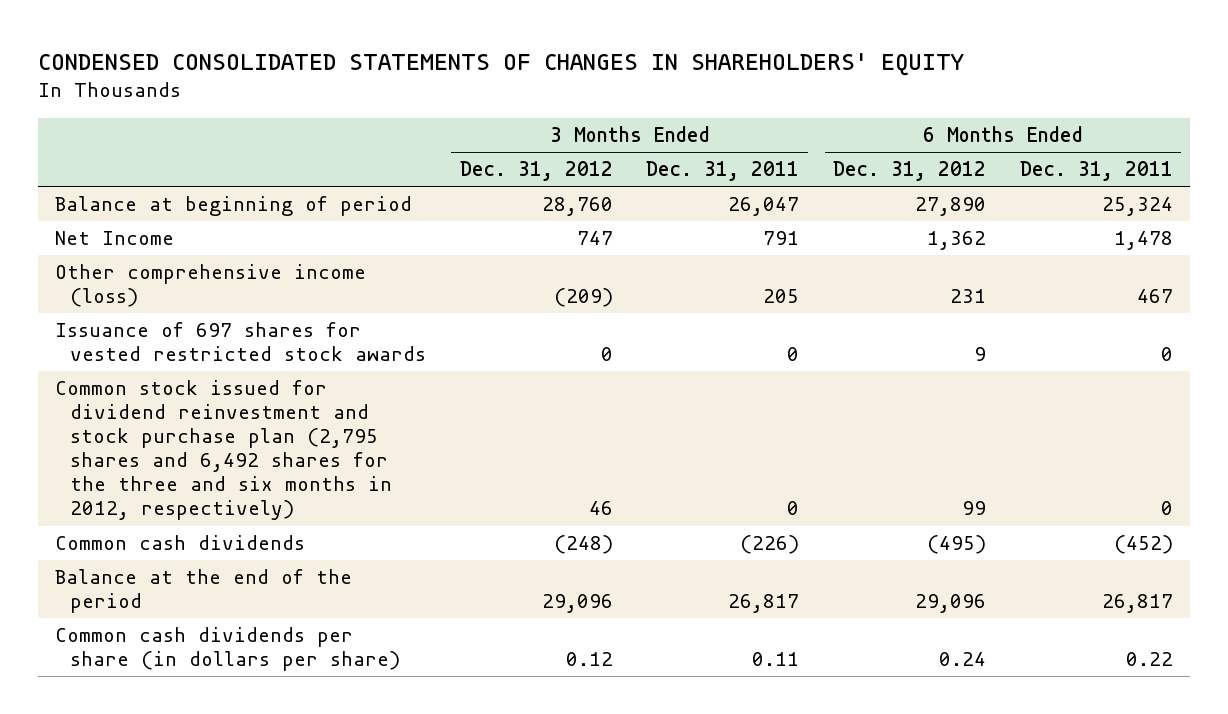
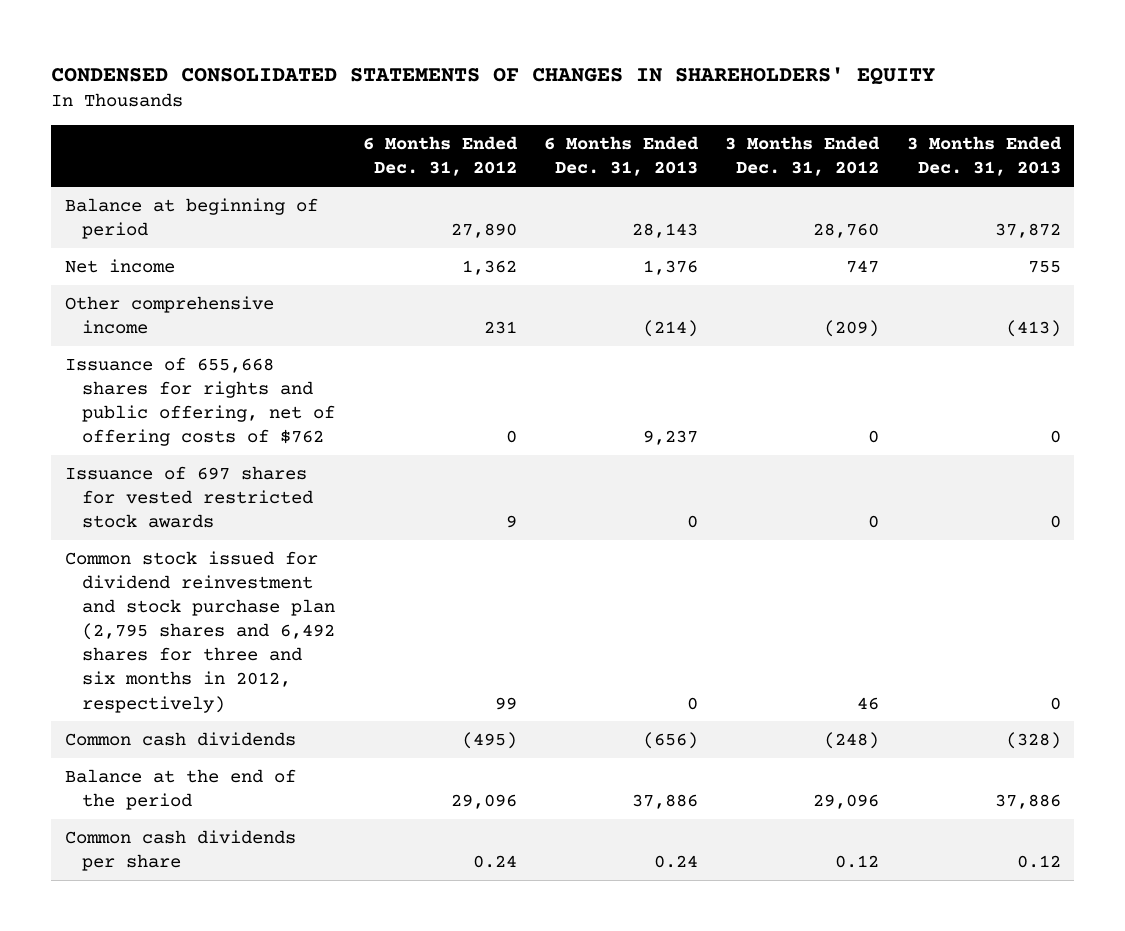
- | 3 Months Ended Dec. 31, 2012 | 3 Months Ended Dec. 31, 2011 | 6 Months Ended Dec. 31, 2012 | 6 Months Ended Dec. 31, 2011
+ | 6 Months Ended Dec. 31, 2012 | 6 Months Ended Dec. 31, 2013 | 3 Months Ended Dec. 31, 2012 | 3 Months Ended Dec. 31, 2013
- Net Income | 747 | 791 | 1,362 | 1,478
- Other comprehensive income (loss) | (209) | 205 | 231 | 467
+ Net income | 1,362 | 1,376 | 747 | 755
+ Other comprehensive income | 231 | (214) | (209) | (413)
+ Issuance of 655,668 shares for rights and public offering, net of offering costs of $762 | 0 | 9,237 | 0 | 0
- Common stock issued for dividend reinvestment and stock purchase plan (2,795 shares and 6,492 shares for the three and six months in 2012, respectively) | 46 | 0 | 99 | 0
+ Common stock issued for dividend reinvestment and stock purchase plan (2,795 shares and 6,492 shares for three and six months in 2012, respectively) | 99 | 0 | 46 | 0
- Common cash dividends per share (in dollars per share) | 0.12 | 0.11 | 0.24 | 0.22
+ Common cash dividends per share | 0.24 | 0.24 | 0.12 | 0.12

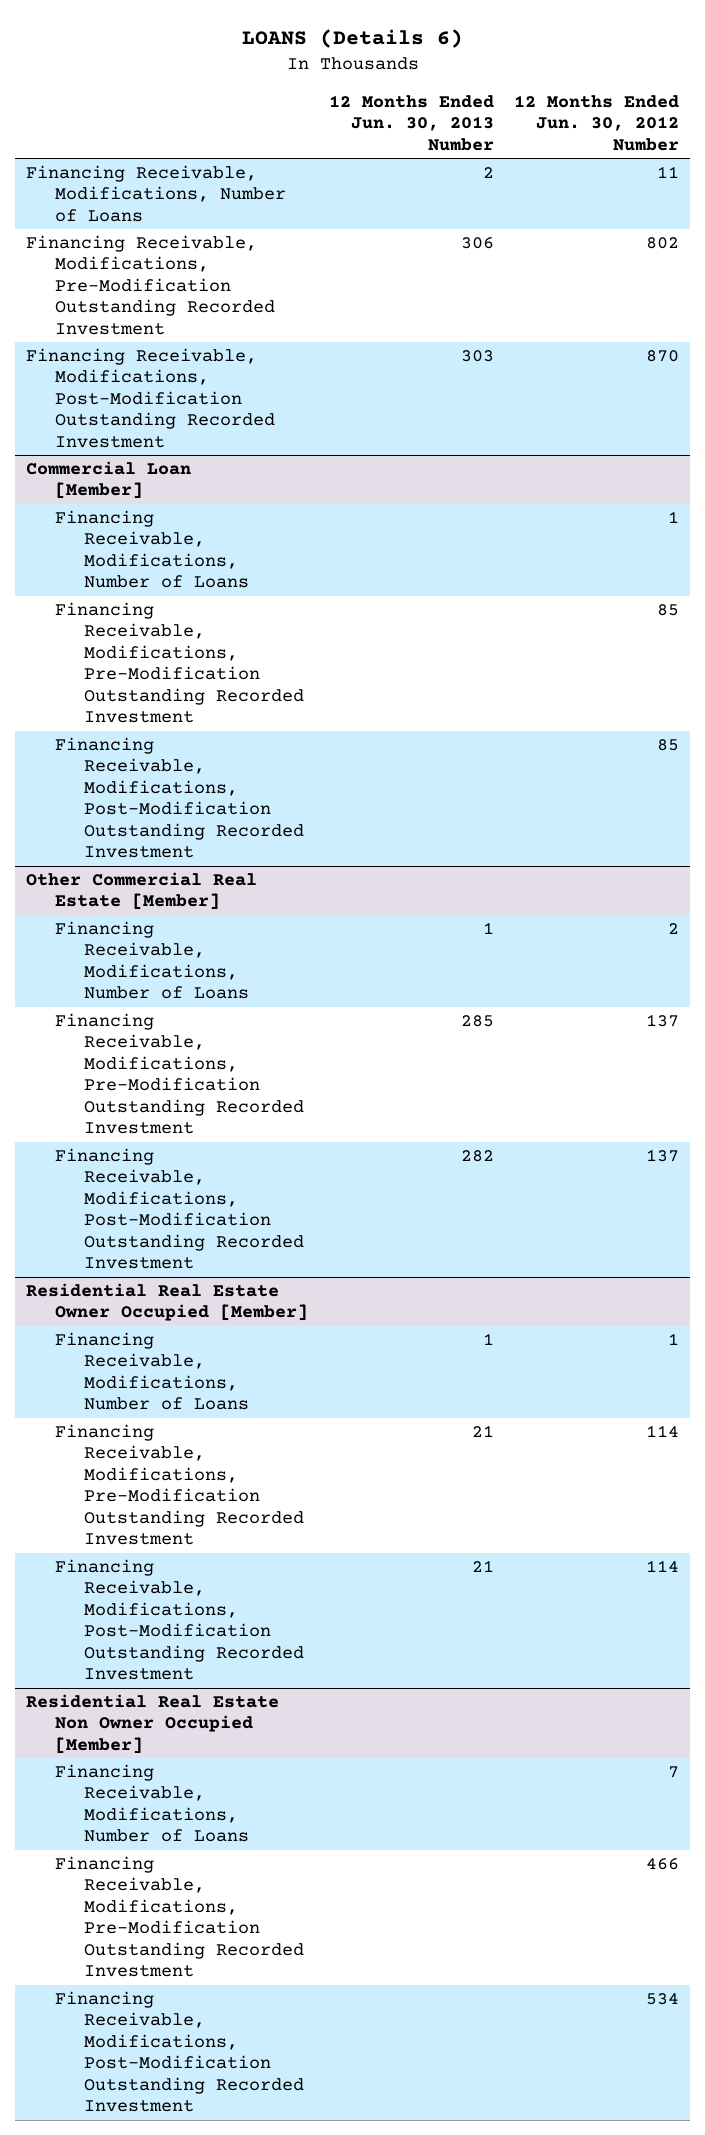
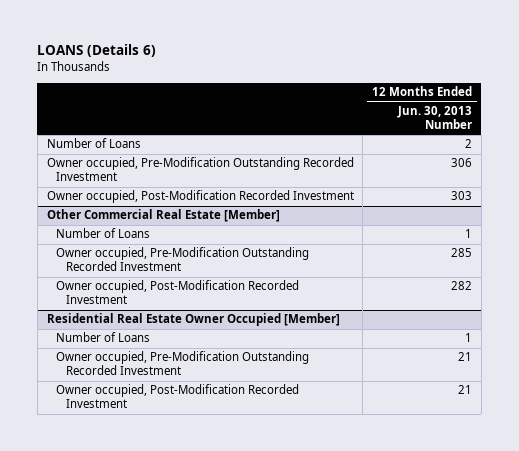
- | 12 Months Ended Jun. 30, 2013 Number | 12 Months Ended Jun. 30, 2012 Number
+ | 12 Months Ended Jun. 30, 2013 Number
- Financing Receivable, Modifications, Number of Loans | 2 | 11
- Financing Receivable, Modifications, Pre-Modification Outstanding Recorded Investment | 306 | 802
- Financing Receivable, Modifications, Post-Modification Outstanding Recorded Investment | 303 | 870
- Commercial Loan [Member]
- Financing Receivable, Modifications, Number of Loans | | 1
- Financing Receivable, Modifications, Pre-Modification Outstanding Recorded Investment | | 85
- Financing Receivable, Modifications, Post-Modification Outstanding Recorded Investment | | 85
+ Number of Loans | 2
+ Owner occupied, Pre-Modification Outstanding Recorded Investment | 306
+ Owner occupied, Post-Modification Recorded Investment | 303
@ Other Commercial Real Estate [Member]
- Financing Receivable, Modifications, Number of Loans | 1 | 2
- Financing Receivable, Modifications, Pre-Modification Outstanding Recorded Investment | 285 | 137
- Financing Receivable, Modifications, Post-Modification Outstanding Recorded Investment | 282 | 137
+ Number of Loans | 1
+ Owner occupied, Pre-Modification Outstanding Recorded Investment | 285
+ Owner occupied, Post-Modification Recorded Investment | 282
@ Residential Real Estate Owner Occupied [Member]
- Financing Receivable, Modifications, Number of Loans | 1 | 1
- Financing Receivable, Modifications, Pre-Modification Outstanding Recorded Investment | 21 | 114
- Financing Receivable, Modifications, Post-Modification Outstanding Recorded Investment | 21 | 114
- Residential Real Estate Non Owner Occupied [Member]
- Financing Receivable, Modifications, Number of Loans | | 7
- Financing Receivable, Modifications, Pre-Modification Outstanding Recorded Investment | | 466
- Financing Receivable, Modifications, Post-Modification Outstanding Recorded Investment | | 534
@ Residential Real Estate Owner Occupied [Member]
+ Number of Loans | 1
+ Owner occupied, Pre-Modification Outstanding Recorded Investment | 21
+ Owner occupied, Post-Modification Recorded Investment | 21

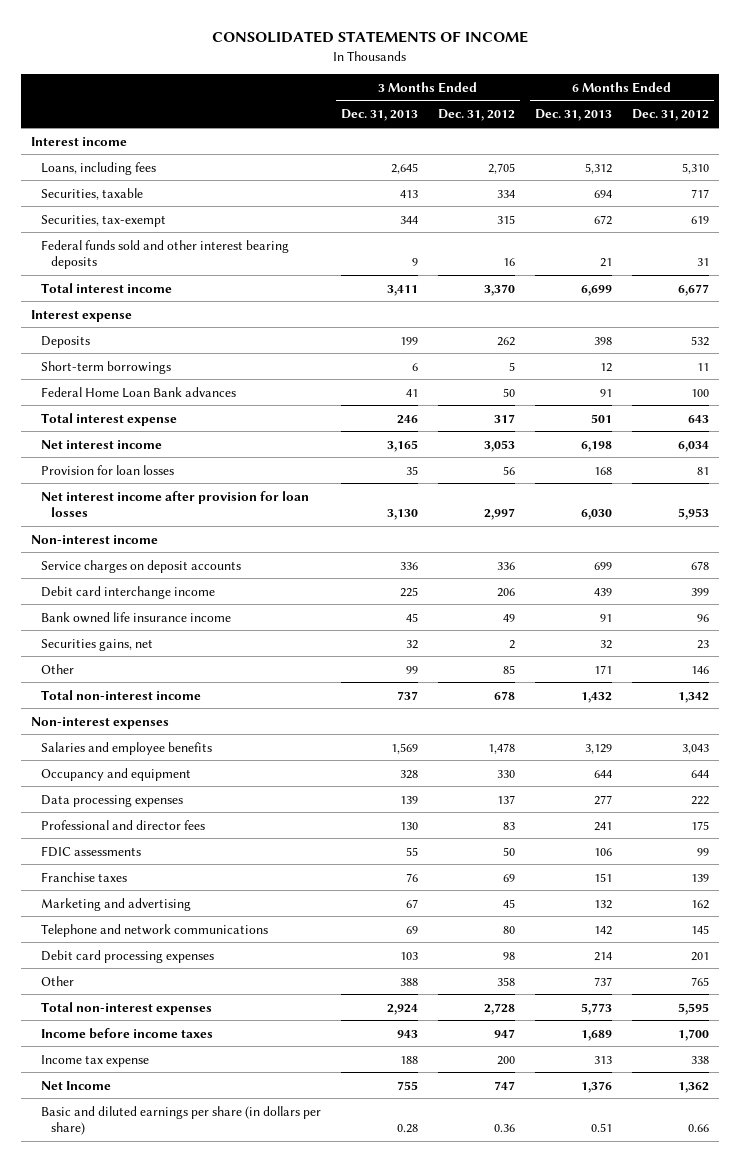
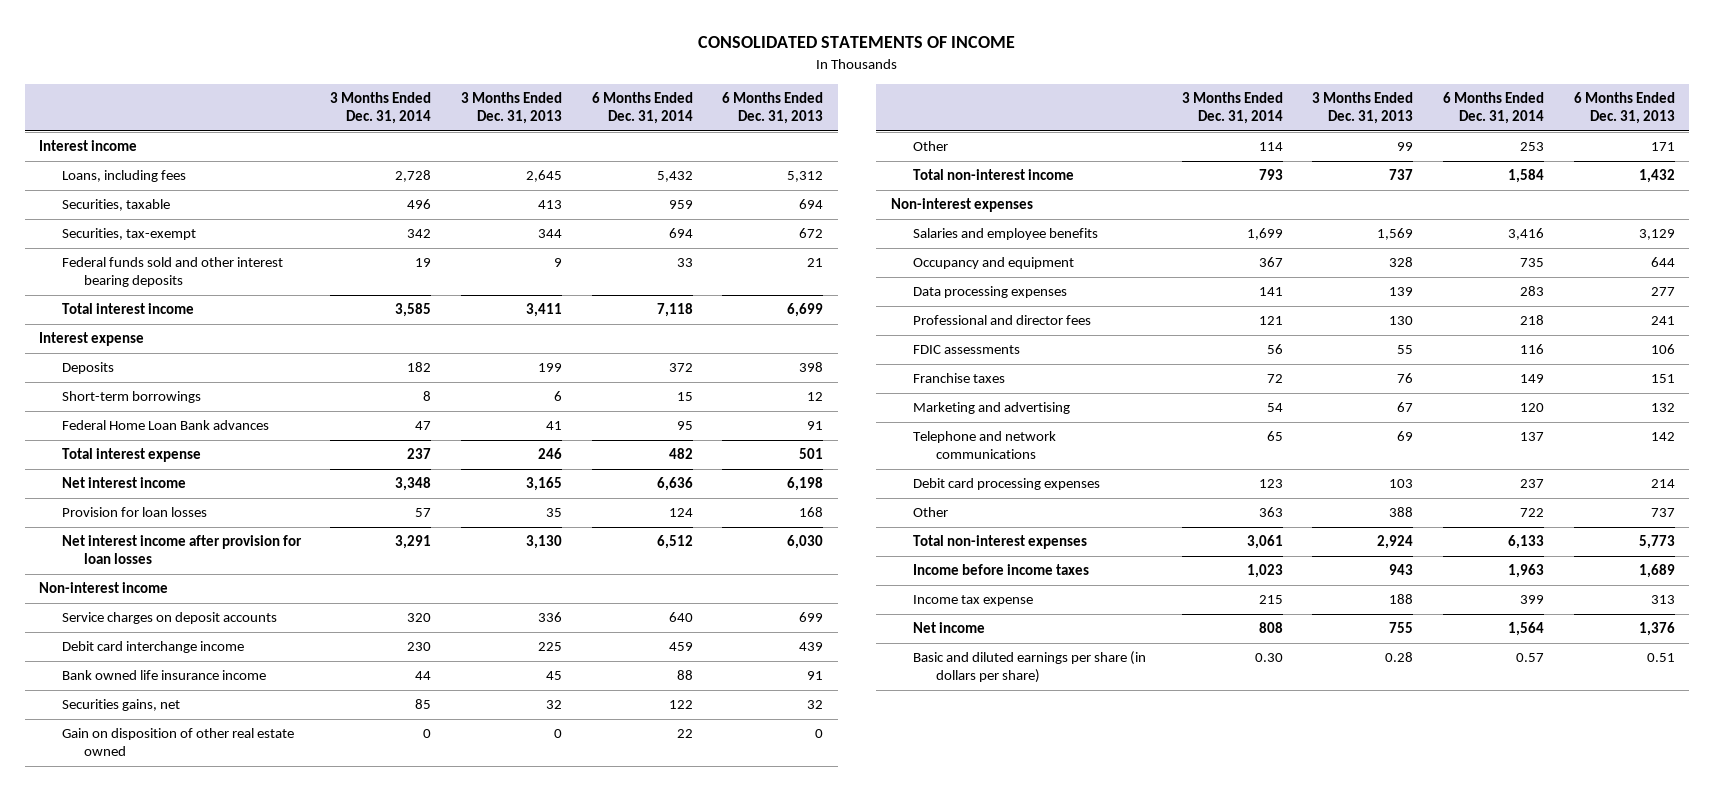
- | 3 Months Ended Dec. 31, 2013 | 3 Months Ended Dec. 31, 2012 | 6 Months Ended Dec. 31, 2013 | 6 Months Ended Dec. 31, 2012
+ | 3 Months Ended Dec. 31, 2014 | 3 Months Ended Dec. 31, 2013 | 6 Months Ended Dec. 31, 2014 | 6 Months Ended Dec. 31, 2013
+ Gain on disposition of other real estate owned | 0 | 0 | 22 | 0
- Net Income | 755 | 747 | 1,376 | 1,362
+ Net income | 808 | 755 | 1,564 | 1,376

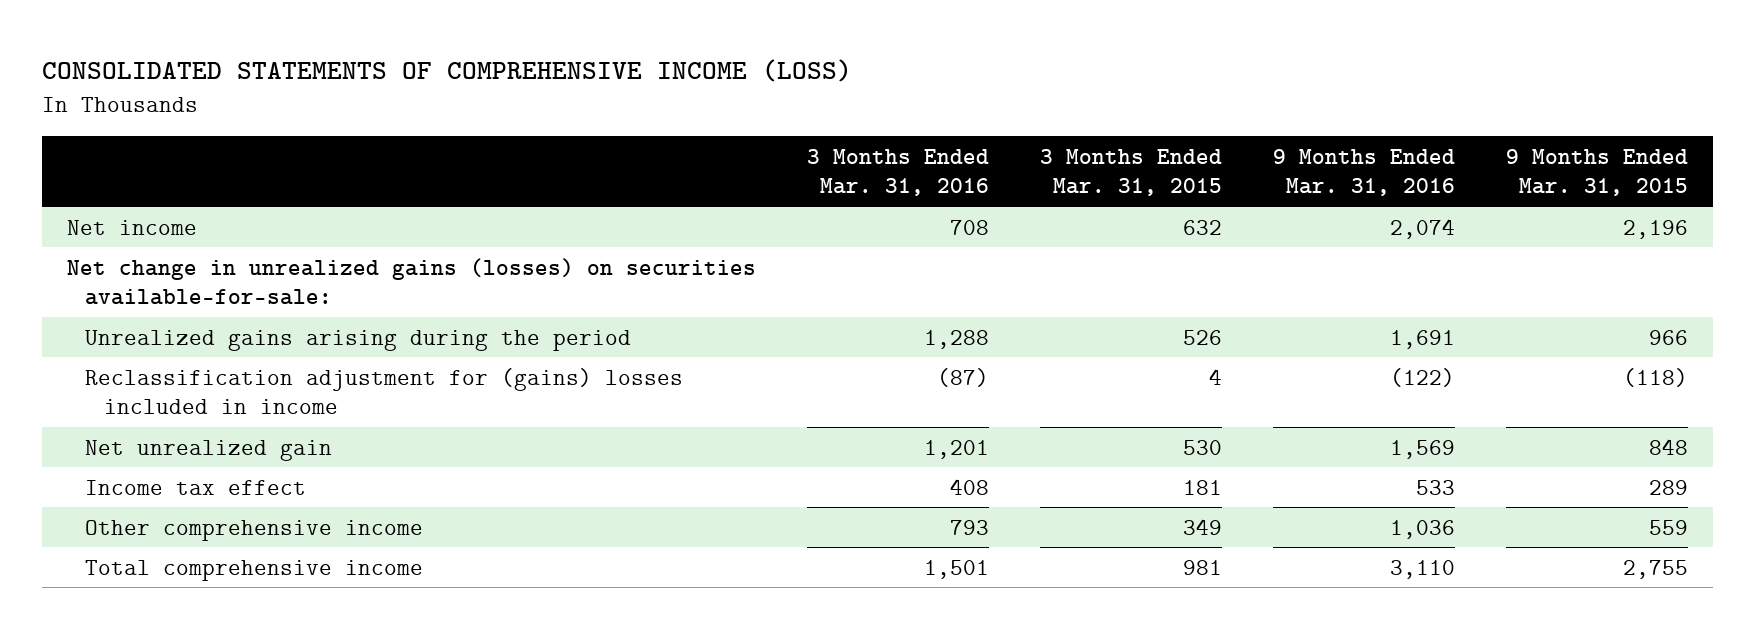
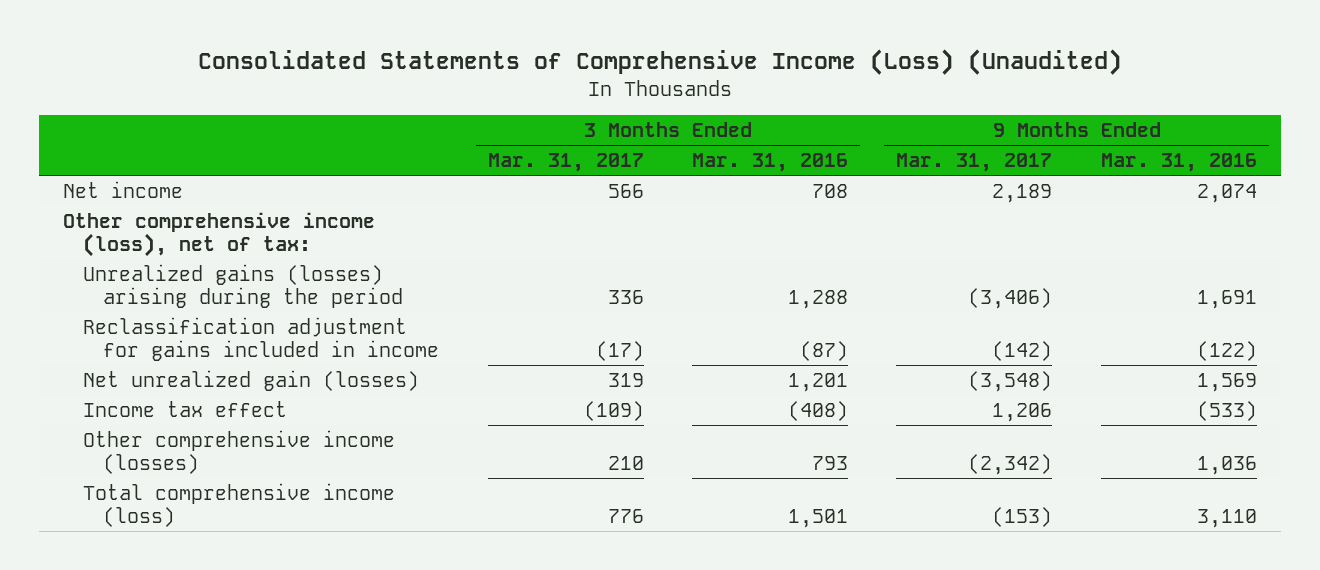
- CONSOLIDATED STATEMENTS OF COMPREHENSIVE INCOME (LOSS)
+ Consolidated Statements of Comprehensive Income (Loss) (Unaudited)
- | 3 Months Ended Mar. 31, 2016 | 3 Months Ended Mar. 31, 2015 | 9 Months Ended Mar. 31, 2016 | 9 Months Ended Mar. 31, 2015
+ | 3 Months Ended Mar. 31, 2017 | 3 Months Ended Mar. 31, 2016 | 9 Months Ended Mar. 31, 2017 | 9 Months Ended Mar. 31, 2016
- Net change in unrealized gains (losses) on securities available-for-sale:
- Unrealized gains arising during the period | 1,288 | 526 | 1,691 | 966
- Reclassification adjustment for (gains) losses included in income | (87) | 4 | (122) | (118)
- Net unrealized gain | 1,201 | 530 | 1,569 | 848
- Income tax effect | 408 | 181 | 533 | 289
- Other comprehensive income | 793 | 349 | 1,036 | 559
- Total comprehensive income | 1,501 | 981 | 3,110 | 2,755
+ Other comprehensive income (loss), net of tax:
+ Unrealized gains (losses) arising during the period | 336 | 1,288 | (3,406) | 1,691
+ Reclassification adjustment for gains included in income | (17) | (87) | (142) | (122)
+ Net unrealized gain (losses) | 319 | 1,201 | (3,548) | 1,569
+ Income tax effect | (109) | (408) | 1,206 | (533)
+ Other comprehensive income (losses) | 210 | 793 | (2,342) | 1,036
+ Total comprehensive income (loss) | 776 | 1,501 | (153) | 3,110

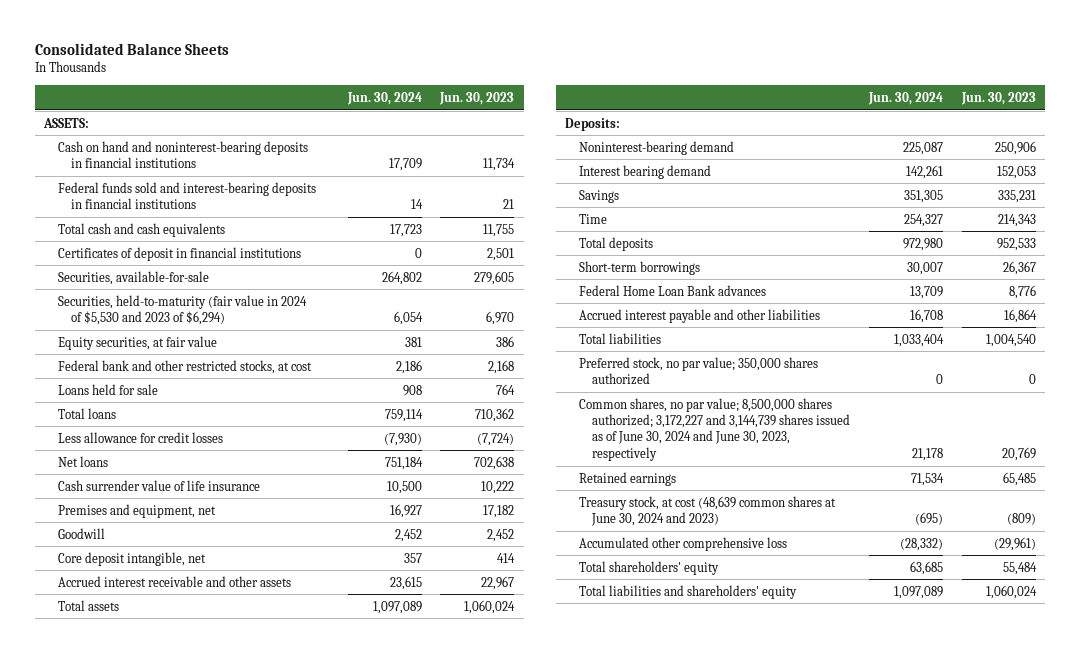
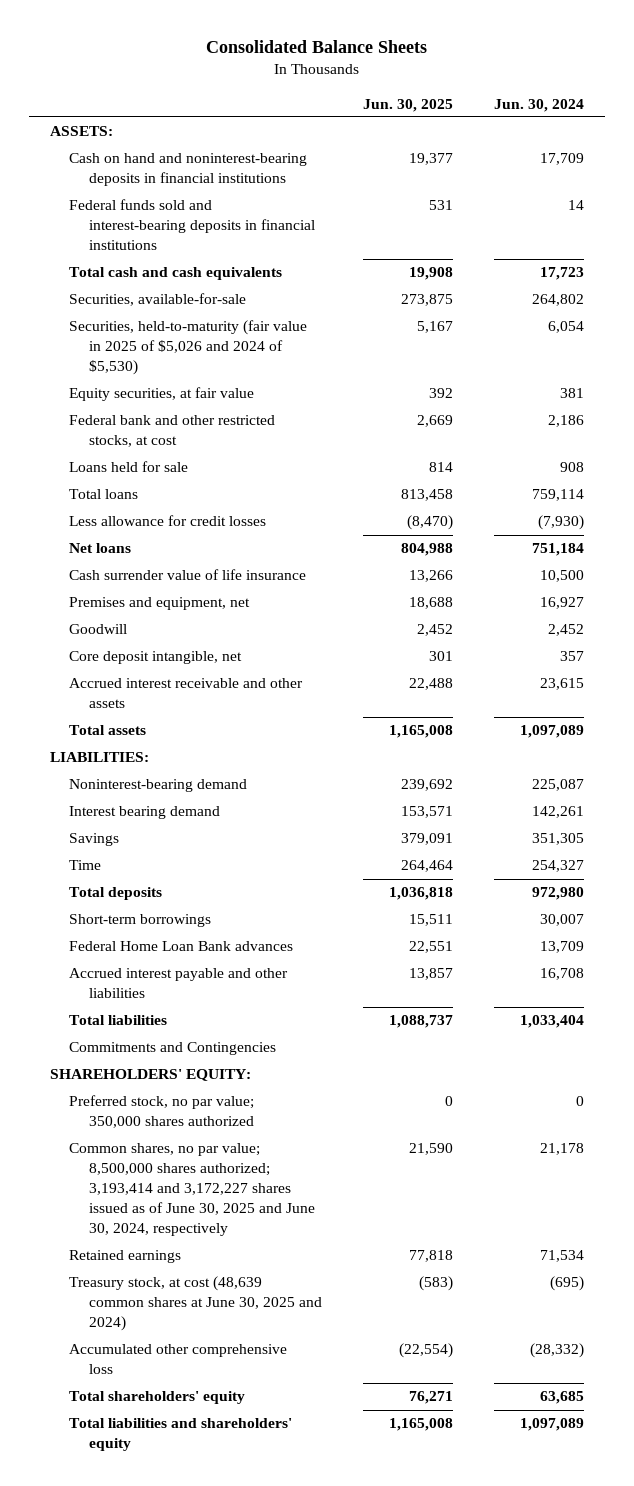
- | Jun. 30, 2024 | Jun. 30, 2023
+ | Jun. 30, 2025 | Jun. 30, 2024
- Certificates of deposit in financial institutions | 0 | 2,501
- Securities, held-to-maturity (fair value in 2024 of $5,530 and 2023 of $6,294) | 6,054 | 6,970
+ Securities, held-to-maturity (fair value in 2025 of $5,026 and 2024 of $5,530) | 5,167 | 6,054
- Deposits:
+ LIABILITIES:
+ Commitments and Contingencies
+ SHAREHOLDERS' EQUITY:
- Common shares, no par value; 8,500,000 shares authorized; 3,172,227 and 3,144,739 shares issued as of June 30, 2024 and June 30, 2023, respectively | 21,178 | 20,769
+ Common shares, no par value; 8,500,000 shares authorized; 3,193,414 and 3,172,227 shares issued as of June 30, 2025 and June 30, 2024, respectively | 21,590 | 21,178
- Treasury stock, at cost (48,639 common shares at June 30, 2024 and 2023) | (695) | (809)
+ Treasury stock, at cost (48,639 common shares at June 30, 2025 and 2024) | (583) | (695)

